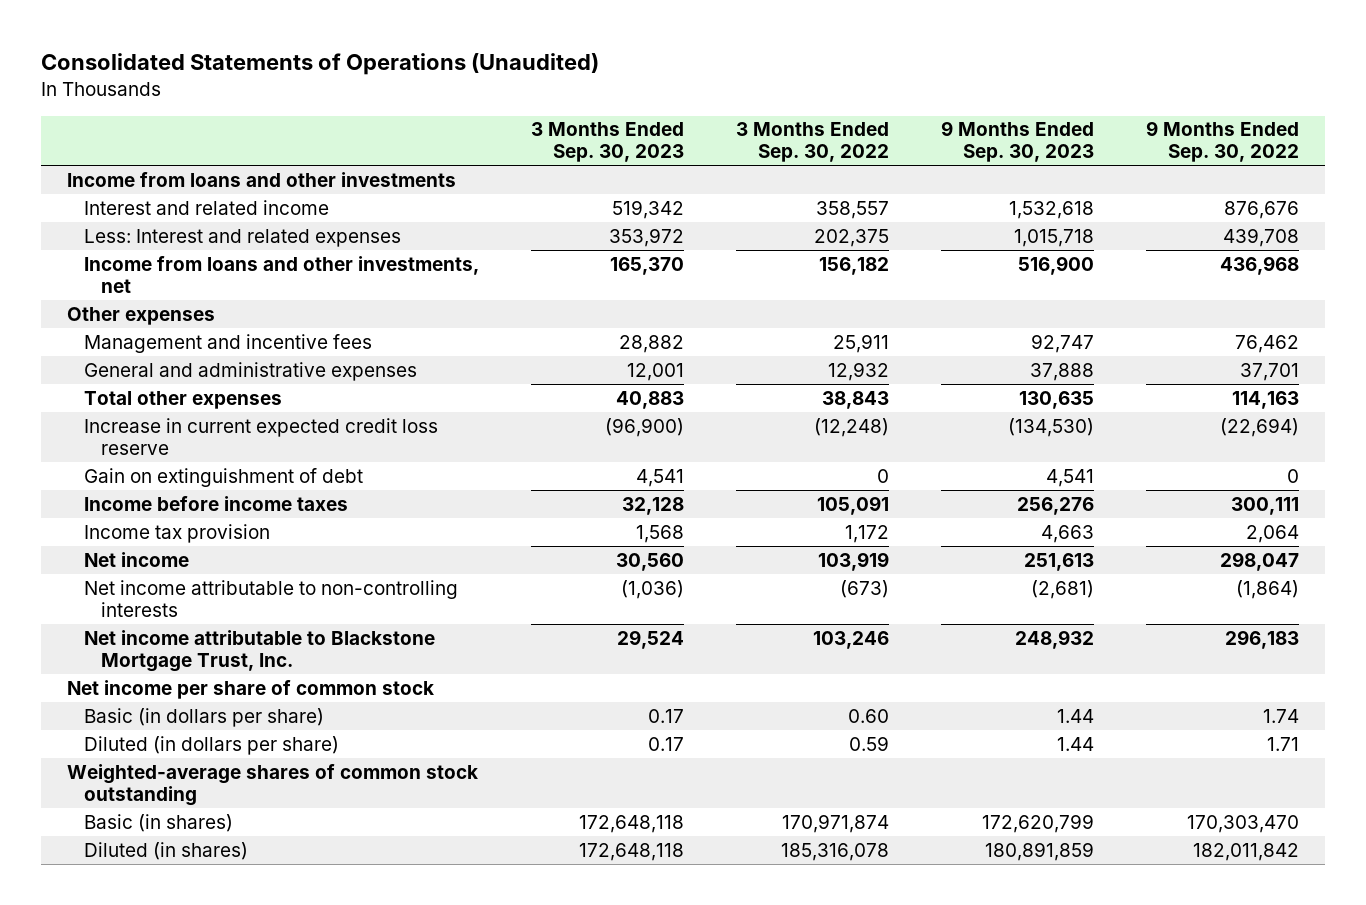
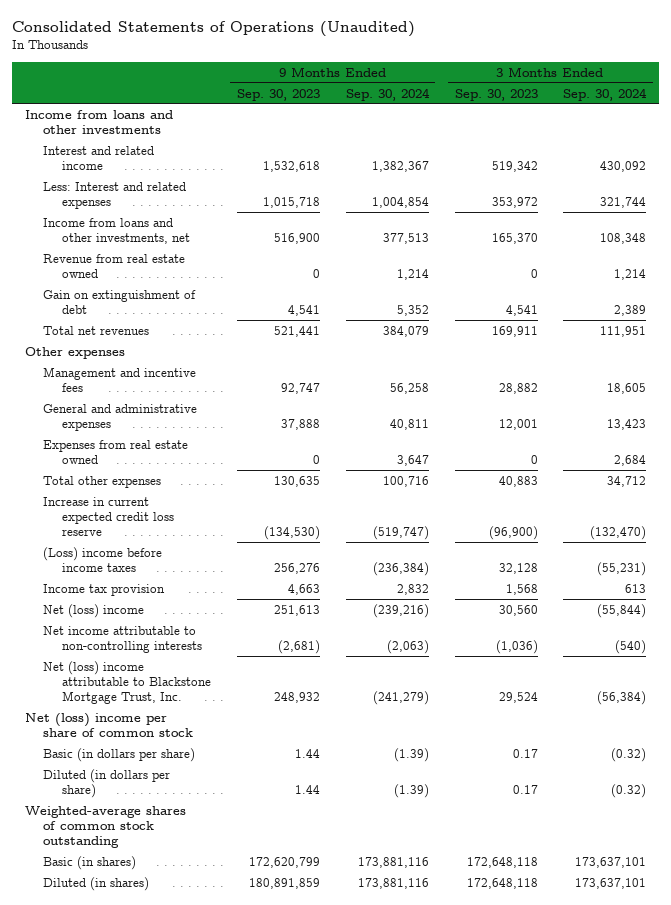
- | 3 Months Ended Sep. 30, 2023 | 3 Months Ended Sep. 30, 2022 | 9 Months Ended Sep. 30, 2023 | 9 Months Ended Sep. 30, 2022
+ | 9 Months Ended Sep. 30, 2023 | 9 Months Ended Sep. 30, 2024 | 3 Months Ended Sep. 30, 2023 | 3 Months Ended Sep. 30, 2024
+ Revenue from real estate owned | 0 | 1,214 | 0 | 1,214
moved up: Gain on extinguishment of debt | 4,541 | 5,352 | 4,541 | 2,389
+ Total net revenues | 521,441 | 384,079 | 169,911 | 111,951
+ Expenses from real estate owned | 0 | 3,647 | 0 | 2,684
- Income before income taxes | 32,128 | 105,091 | 256,276 | 300,111
+ (Loss) income before income taxes | 256,276 | (236,384) | 32,128 | (55,231)
- Net income | 30,560 | 103,919 | 251,613 | 298,047
+ Net (loss) income | 251,613 | (239,216) | 30,560 | (55,844)
- Net income attributable to Blackstone Mortgage Trust, Inc. | 29,524 | 103,246 | 248,932 | 296,183
- Net income per share of common stock
+ Net (loss) income attributable to Blackstone Mortgage Trust, Inc. | 248,932 | (241,279) | 29,524 | (56,384)
+ Net (loss) income per share of common stock

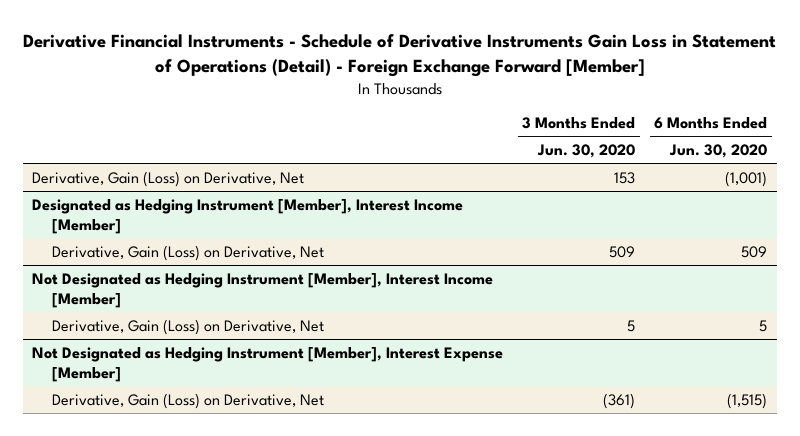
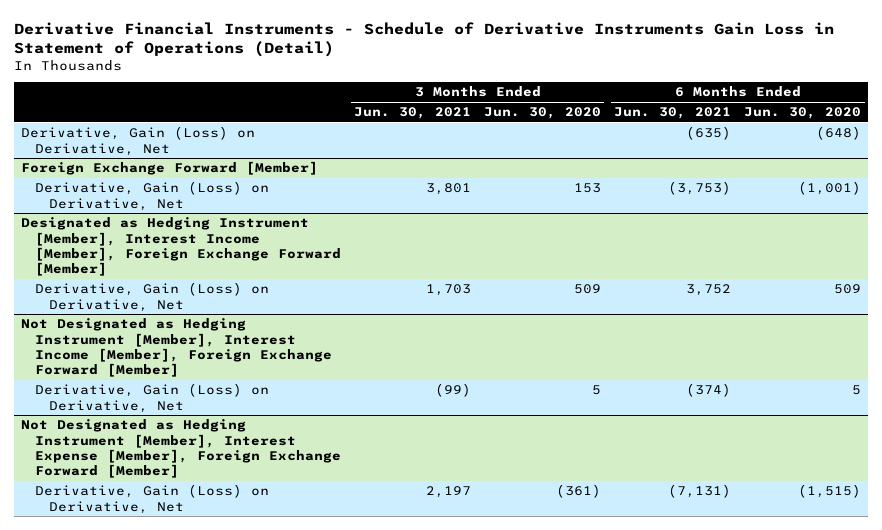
- Derivative Financial Instruments - Schedule of Derivative Instruments Gain Loss in Statement of Operations (Detail) - Foreign Exchange Forward [Member]
+ Derivative Financial Instruments - Schedule of Derivative Instruments Gain Loss in Statement of Operations (Detail)
- | 3 Months Ended Jun. 30, 2020 | 6 Months Ended Jun. 30, 2020
+ | 3 Months Ended Jun. 30, 2021 | 3 Months Ended Jun. 30, 2020 | 6 Months Ended Jun. 30, 2021 | 6 Months Ended Jun. 30, 2020
+ Derivative, Gain (Loss) on Derivative, Net | | | (635) | (648)
+ Foreign Exchange Forward [Member]
- Designated as Hedging Instrument [Member], Interest Income [Member]
+ Designated as Hedging Instrument [Member], Interest Income [Member], Foreign Exchange Forward [Member]
- Not Designated as Hedging Instrument [Member], Interest Income [Member]
+ Not Designated as Hedging Instrument [Member], Interest Income [Member], Foreign Exchange Forward [Member]
- Not Designated as Hedging Instrument [Member], Interest Expense [Member]
+ Not Designated as Hedging Instrument [Member], Interest Expense [Member], Foreign Exchange Forward [Member]

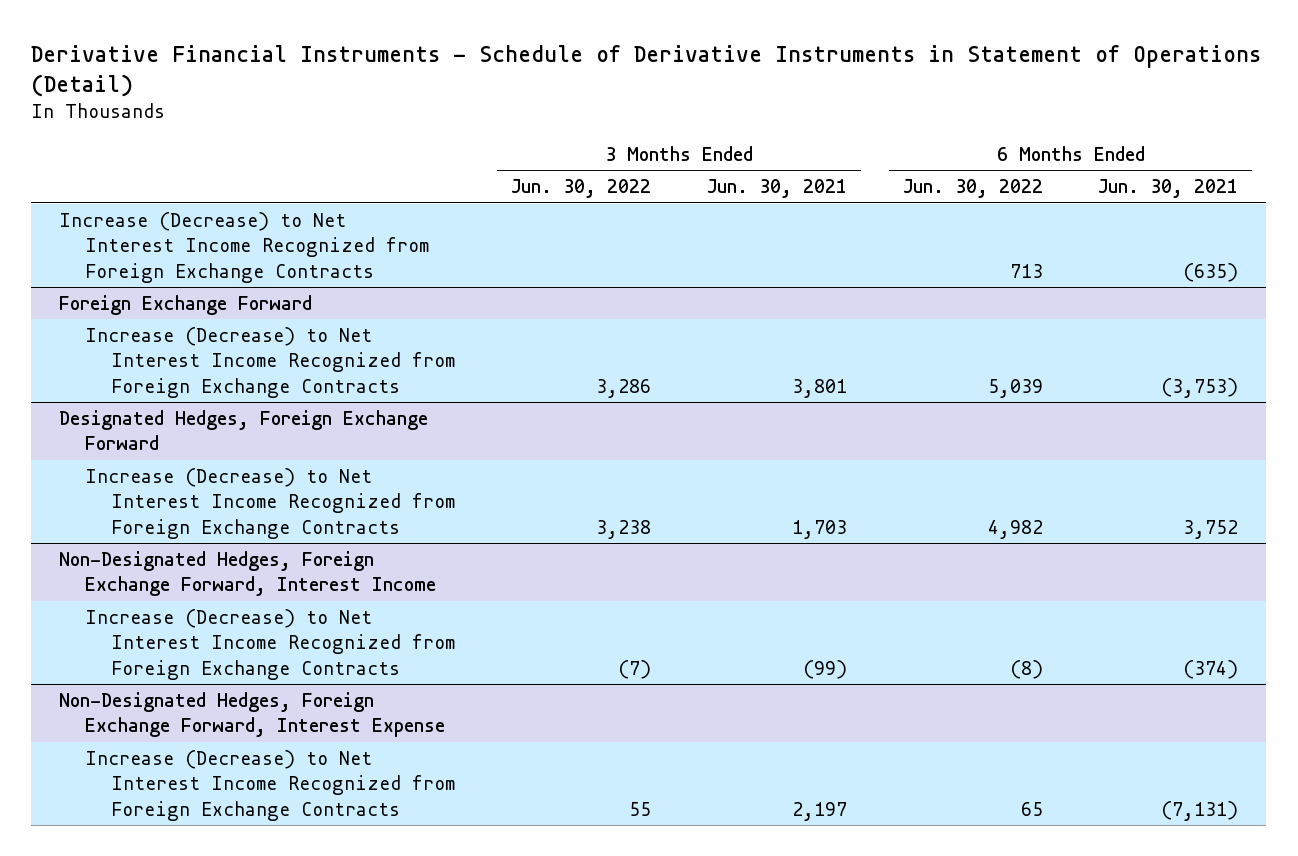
- Derivative Financial Instruments - Schedule of Derivative Instruments Gain Loss in Statement of Operations (Detail)
+ Derivative Financial Instruments - Schedule of Derivative Instruments in Statement of Operations (Detail)
- | 3 Months Ended Jun. 30, 2021 | 3 Months Ended Jun. 30, 2020 | 6 Months Ended Jun. 30, 2021 | 6 Months Ended Jun. 30, 2020
+ | 3 Months Ended Jun. 30, 2022 | 3 Months Ended Jun. 30, 2021 | 6 Months Ended Jun. 30, 2022 | 6 Months Ended Jun. 30, 2021
- Derivative, Gain (Loss) on Derivative, Net | | | (635) | (648)
- Foreign Exchange Forward [Member]
- Derivative, Gain (Loss) on Derivative, Net | 3,801 | 153 | (3,753) | (1,001)
- Designated as Hedging Instrument [Member], Interest Income [Member], Foreign Exchange Forward [Member]
- Derivative, Gain (Loss) on Derivative, Net | 1,703 | 509 | 3,752 | 509
- Not Designated as Hedging Instrument [Member], Interest Income [Member], Foreign Exchange Forward [Member]
- Derivative, Gain (Loss) on Derivative, Net | (99) | 5 | (374) | 5
- Not Designated as Hedging Instrument [Member], Interest Expense [Member], Foreign Exchange Forward [Member]
- Derivative, Gain (Loss) on Derivative, Net | 2,197 | (361) | (7,131) | (1,515)
+ Increase (Decrease) to Net Interest Income Recognized from Foreign Exchange Contracts | | | 713 | (635)
+ Foreign Exchange Forward
+ Increase (Decrease) to Net Interest Income Recognized from Foreign Exchange Contracts | 3,286 | 3,801 | 5,039 | (3,753)
+ Designated Hedges, Foreign Exchange Forward
+ Increase (Decrease) to Net Interest Income Recognized from Foreign Exchange Contracts | 3,238 | 1,703 | 4,982 | 3,752
+ Non-Designated Hedges, Foreign Exchange Forward, Interest Income
+ Increase (Decrease) to Net Interest Income Recognized from Foreign Exchange Contracts | (7) | (99) | (8) | (374)
+ Non-Designated Hedges, Foreign Exchange Forward, Interest Expense
+ Increase (Decrease) to Net Interest Income Recognized from Foreign Exchange Contracts | 55 | 2,197 | 65 | (7,131)

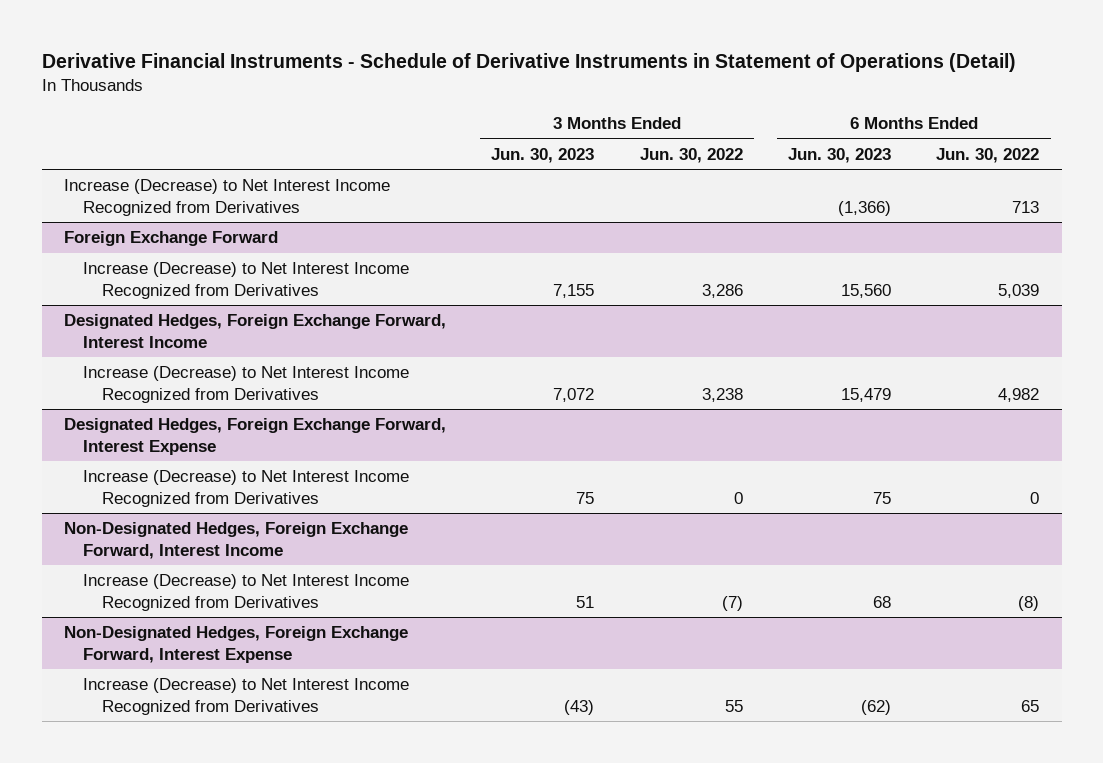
- | 3 Months Ended Jun. 30, 2022 | 3 Months Ended Jun. 30, 2021 | 6 Months Ended Jun. 30, 2022 | 6 Months Ended Jun. 30, 2021
+ | 3 Months Ended Jun. 30, 2023 | 3 Months Ended Jun. 30, 2022 | 6 Months Ended Jun. 30, 2023 | 6 Months Ended Jun. 30, 2022
- Increase (Decrease) to Net Interest Income Recognized from Foreign Exchange Contracts | | | 713 | (635)
+ Increase (Decrease) to Net Interest Income Recognized from Derivatives | | | (1,366) | 713
@ Foreign Exchange Forward
- Increase (Decrease) to Net Interest Income Recognized from Foreign Exchange Contracts | 3,286 | 3,801 | 5,039 | (3,753)
- Designated Hedges, Foreign Exchange Forward
- Increase (Decrease) to Net Interest Income Recognized from Foreign Exchange Contracts | 3,238 | 1,703 | 4,982 | 3,752
@ Foreign Exchange Forward
+ Increase (Decrease) to Net Interest Income Recognized from Derivatives | 7,155 | 3,286 | 15,560 | 5,039
+ Designated Hedges, Foreign Exchange Forward, Interest Income
+ Increase (Decrease) to Net Interest Income Recognized from Derivatives | 7,072 | 3,238 | 15,479 | 4,982
+ Designated Hedges, Foreign Exchange Forward, Interest Expense
+ Increase (Decrease) to Net Interest Income Recognized from Derivatives | 75 | 0 | 75 | 0
@ Non-Designated Hedges, Foreign Exchange Forward, Interest Income
- Increase (Decrease) to Net Interest Income Recognized from Foreign Exchange Contracts | (7) | (99) | (8) | (374)
+ Increase (Decrease) to Net Interest Income Recognized from Derivatives | 51 | (7) | 68 | (8)
@ Non-Designated Hedges, Foreign Exchange Forward, Interest Expense
- Increase (Decrease) to Net Interest Income Recognized from Foreign Exchange Contracts | 55 | 2,197 | 65 | (7,131)
+ Increase (Decrease) to Net Interest Income Recognized from Derivatives | (43) | 55 | (62) | 65

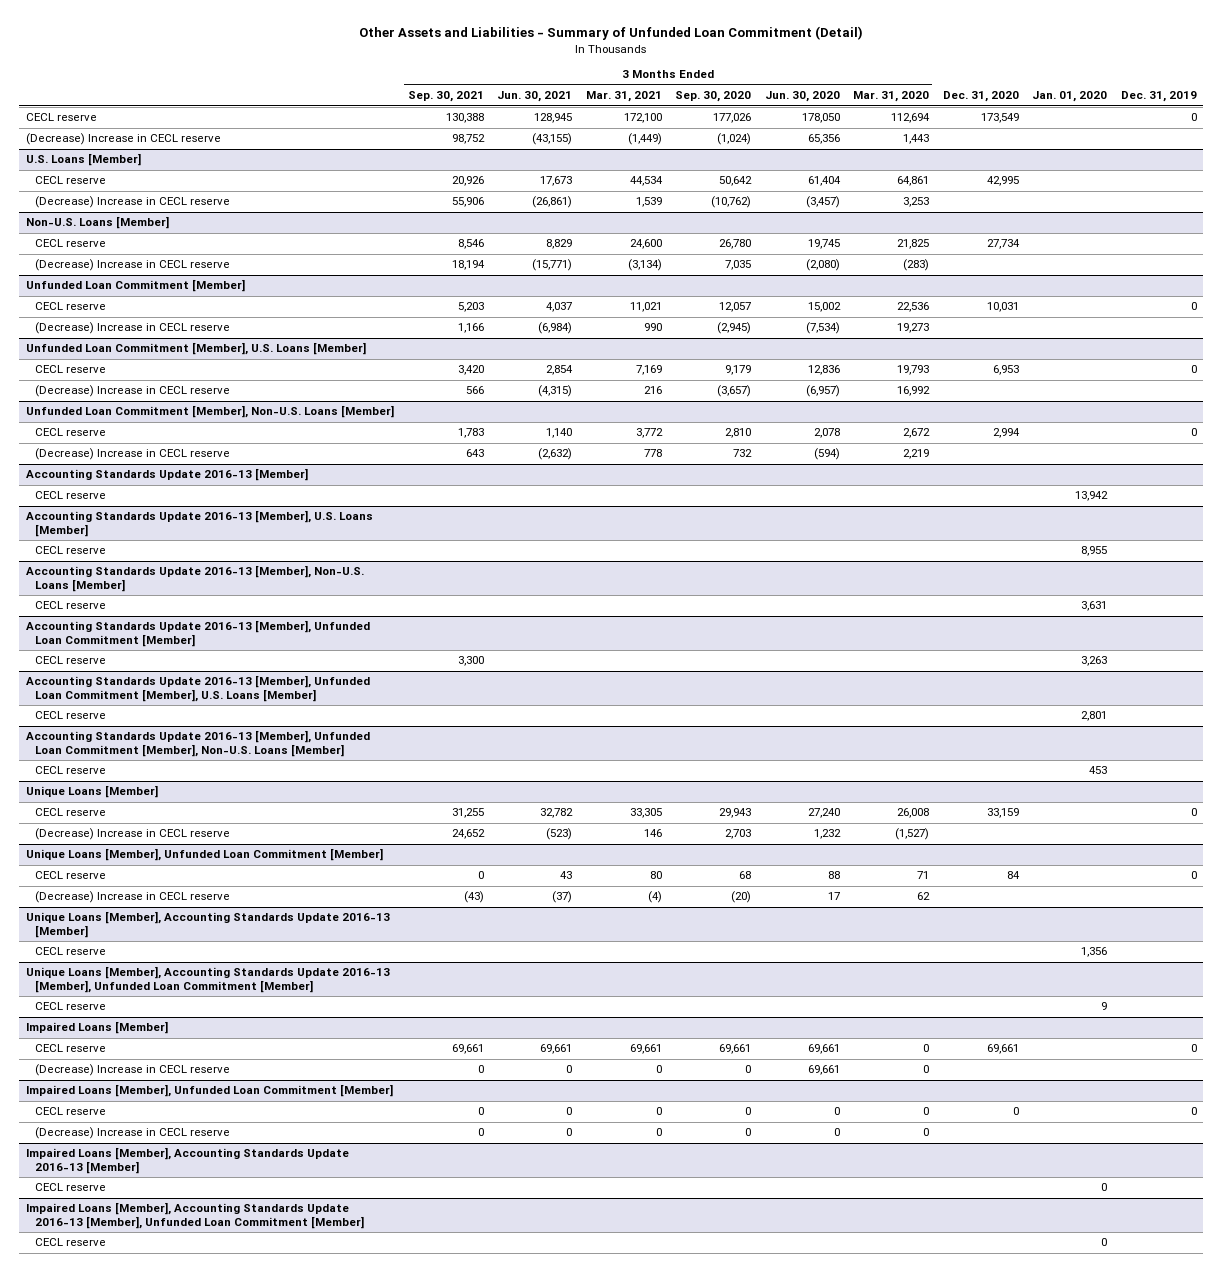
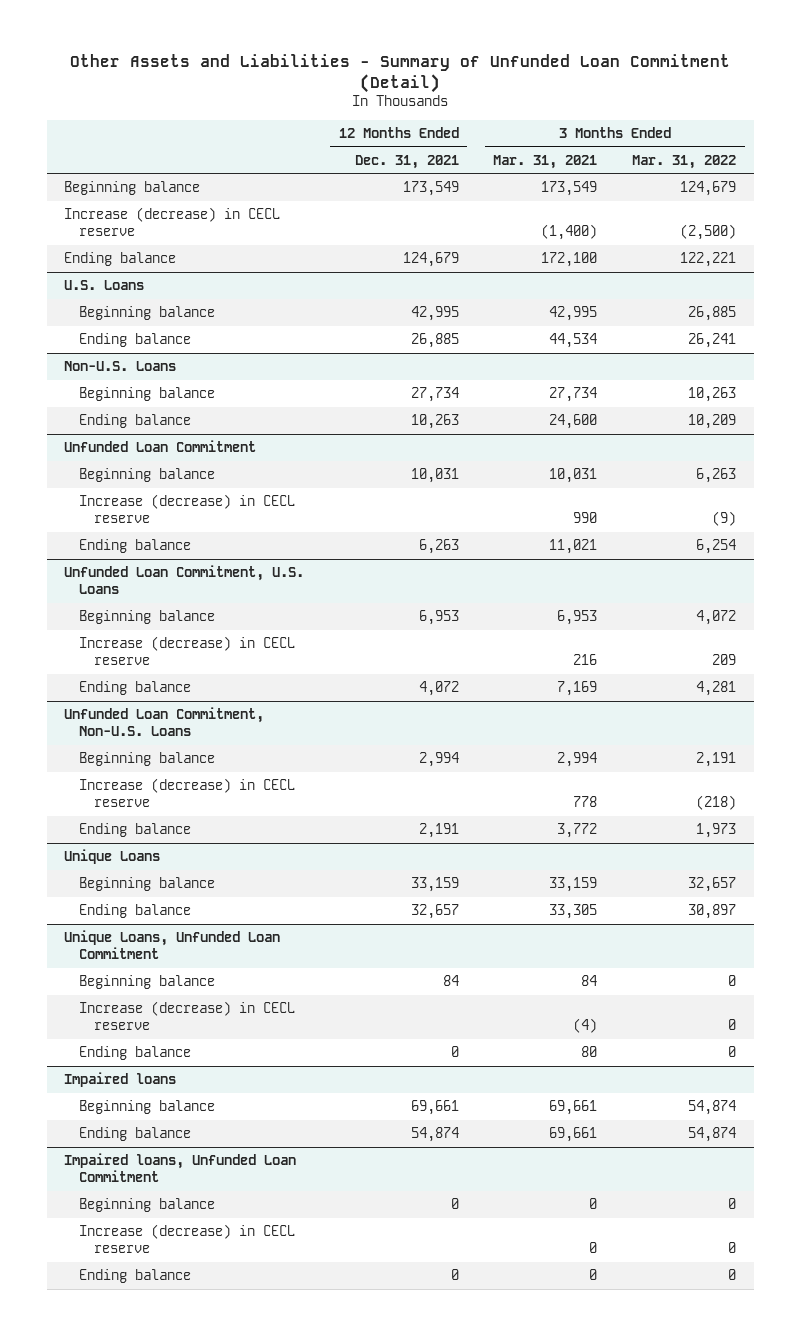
- | 3 Months Ended Sep. 30, 2021 | 3 Months Ended Jun. 30, 2021 | 3 Months Ended Mar. 31, 2021 | 3 Months Ended Sep. 30, 2020 | 3 Months Ended Jun. 30, 2020 | 3 Months Ended Mar. 31, 2020 | Dec. 31, 2020 | Jan. 01, 2020 | Dec. 31, 2019
+ | 12 Months Ended Dec. 31, 2021 | 3 Months Ended Mar. 31, 2021 | 3 Months Ended Mar. 31, 2022
- CECL reserve | 130,388 | 128,945 | 172,100 | 177,026 | 178,050 | 112,694 | 173,549 | | 0
- (Decrease) Increase in CECL reserve | 98,752 | (43,155) | (1,449) | (1,024) | 65,356 | 1,443 | | |
- U.S. Loans [Member]
- CECL reserve | 20,926 | 17,673 | 44,534 | 50,642 | 61,404 | 64,861 | 42,995 | |
- (Decrease) Increase in CECL reserve | 55,906 | (26,861) | 1,539 | (10,762) | (3,457) | 3,253 | | |
- Non-U.S. Loans [Member]
- CECL reserve | 8,546 | 8,829 | 24,600 | 26,780 | 19,745 | 21,825 | 27,734 | |
- (Decrease) Increase in CECL reserve | 18,194 | (15,771) | (3,134) | 7,035 | (2,080) | (283) | | |
- Unfunded Loan Commitment [Member]
- CECL reserve | 5,203 | 4,037 | 11,021 | 12,057 | 15,002 | 22,536 | 10,031 | | 0
- (Decrease) Increase in CECL reserve | 1,166 | (6,984) | 990 | (2,945) | (7,534) | 19,273 | | |
- Unfunded Loan Commitment [Member], U.S. Loans [Member]
- CECL reserve | 3,420 | 2,854 | 7,169 | 9,179 | 12,836 | 19,793 | 6,953 | | 0
- (Decrease) Increase in CECL reserve | 566 | (4,315) | 216 | (3,657) | (6,957) | 16,992 | | |
- Unfunded Loan Commitment [Member], Non-U.S. Loans [Member]
- CECL reserve | 1,783 | 1,140 | 3,772 | 2,810 | 2,078 | 2,672 | 2,994 | | 0
- (Decrease) Increase in CECL reserve | 643 | (2,632) | 778 | 732 | (594) | 2,219 | | |
- Accounting Standards Update 2016-13 [Member]
- CECL reserve | | | | | | | | 13,942 |
- Accounting Standards Update 2016-13 [Member], U.S. Loans [Member]
- CECL reserve | | | | | | | | 8,955 |
- Accounting Standards Update 2016-13 [Member], Non-U.S. Loans [Member]
- CECL reserve | | | | | | | | 3,631 |
- Accounting Standards Update 2016-13 [Member], Unfunded Loan Commitment [Member]
- CECL reserve | 3,300 | | | | | | | 3,263 |
- Accounting Standards Update 2016-13 [Member], Unfunded Loan Commitment [Member], U.S. Loans [Member]
- CECL reserve | | | | | | | | 2,801 |
- Accounting Standards Update 2016-13 [Member], Unfunded Loan Commitment [Member], Non-U.S. Loans [Member]
- CECL reserve | | | | | | | | 453 |
- Unique Loans [Member]
- CECL reserve | 31,255 | 32,782 | 33,305 | 29,943 | 27,240 | 26,008 | 33,159 | | 0
- (Decrease) Increase in CECL reserve | 24,652 | (523) | 146 | 2,703 | 1,232 | (1,527) | | |
- Unique Loans [Member], Unfunded Loan Commitment [Member]
- CECL reserve | 0 | 43 | 80 | 68 | 88 | 71 | 84 | | 0
- (Decrease) Increase in CECL reserve | (43) | (37) | (4) | (20) | 17 | 62 | | |
- Unique Loans [Member], Accounting Standards Update 2016-13 [Member]
- CECL reserve | | | | | | | | 1,356 |
- Unique Loans [Member], Accounting Standards Update 2016-13 [Member], Unfunded Loan Commitment [Member]
- CECL reserve | | | | | | | | 9 |
- Impaired Loans [Member]
- CECL reserve | 69,661 | 69,661 | 69,661 | 69,661 | 69,661 | 0 | 69,661 | | 0
- (Decrease) Increase in CECL reserve | 0 | 0 | 0 | 0 | 69,661 | 0 | | |
- Impaired Loans [Member], Unfunded Loan Commitment [Member]
- CECL reserve | 0 | 0 | 0 | 0 | 0 | 0 | 0 | | 0
- (Decrease) Increase in CECL reserve | 0 | 0 | 0 | 0 | 0 | 0 | | |
- Impaired Loans [Member], Accounting Standards Update 2016-13 [Member]
- CECL reserve | | | | | | | | 0 |
- Impaired Loans [Member], Accounting Standards Update 2016-13 [Member], Unfunded Loan Commitment [Member]
- CECL reserve | | | | | | | | 0 |
+ Beginning balance | 173,549 | 173,549 | 124,679
+ Increase (decrease) in CECL reserve | | (1,400) | (2,500)
+ Ending balance | 124,679 | 172,100 | 122,221
+ U.S. Loans
+ Beginning balance | 42,995 | 42,995 | 26,885
+ Ending balance | 26,885 | 44,534 | 26,241
+ Non-U.S. Loans
+ Beginning balance | 27,734 | 27,734 | 10,263
+ Ending balance | 10,263 | 24,600 | 10,209
+ Unfunded Loan Commitment
+ Beginning balance | 10,031 | 10,031 | 6,263
+ Increase (decrease) in CECL reserve | | 990 | (9)
+ Ending balance | 6,263 | 11,021 | 6,254
+ Unfunded Loan Commitment, U.S. Loans
+ Beginning balance | 6,953 | 6,953 | 4,072
+ Increase (decrease) in CECL reserve | | 216 | 209
+ Ending balance | 4,072 | 7,169 | 4,281
+ Unfunded Loan Commitment, Non-U.S. Loans
+ Beginning balance | 2,994 | 2,994 | 2,191
+ Increase (decrease) in CECL reserve | | 778 | (218)
+ Ending balance | 2,191 | 3,772 | 1,973
+ Unique Loans
+ Beginning balance | 33,159 | 33,159 | 32,657
+ Ending balance | 32,657 | 33,305 | 30,897
+ Unique Loans, Unfunded Loan Commitment
+ Beginning balance | 84 | 84 | 0
+ Increase (decrease) in CECL reserve | | (4) | 0
+ Ending balance | 0 | 80 | 0
+ Impaired loans
+ Beginning balance | 69,661 | 69,661 | 54,874
+ Ending balance | 54,874 | 69,661 | 54,874
+ Impaired loans, Unfunded Loan Commitment
+ Beginning balance | 0 | 0 | 0
+ Increase (decrease) in CECL reserve | | 0 | 0
+ Ending balance | 0 | 0 | 0

